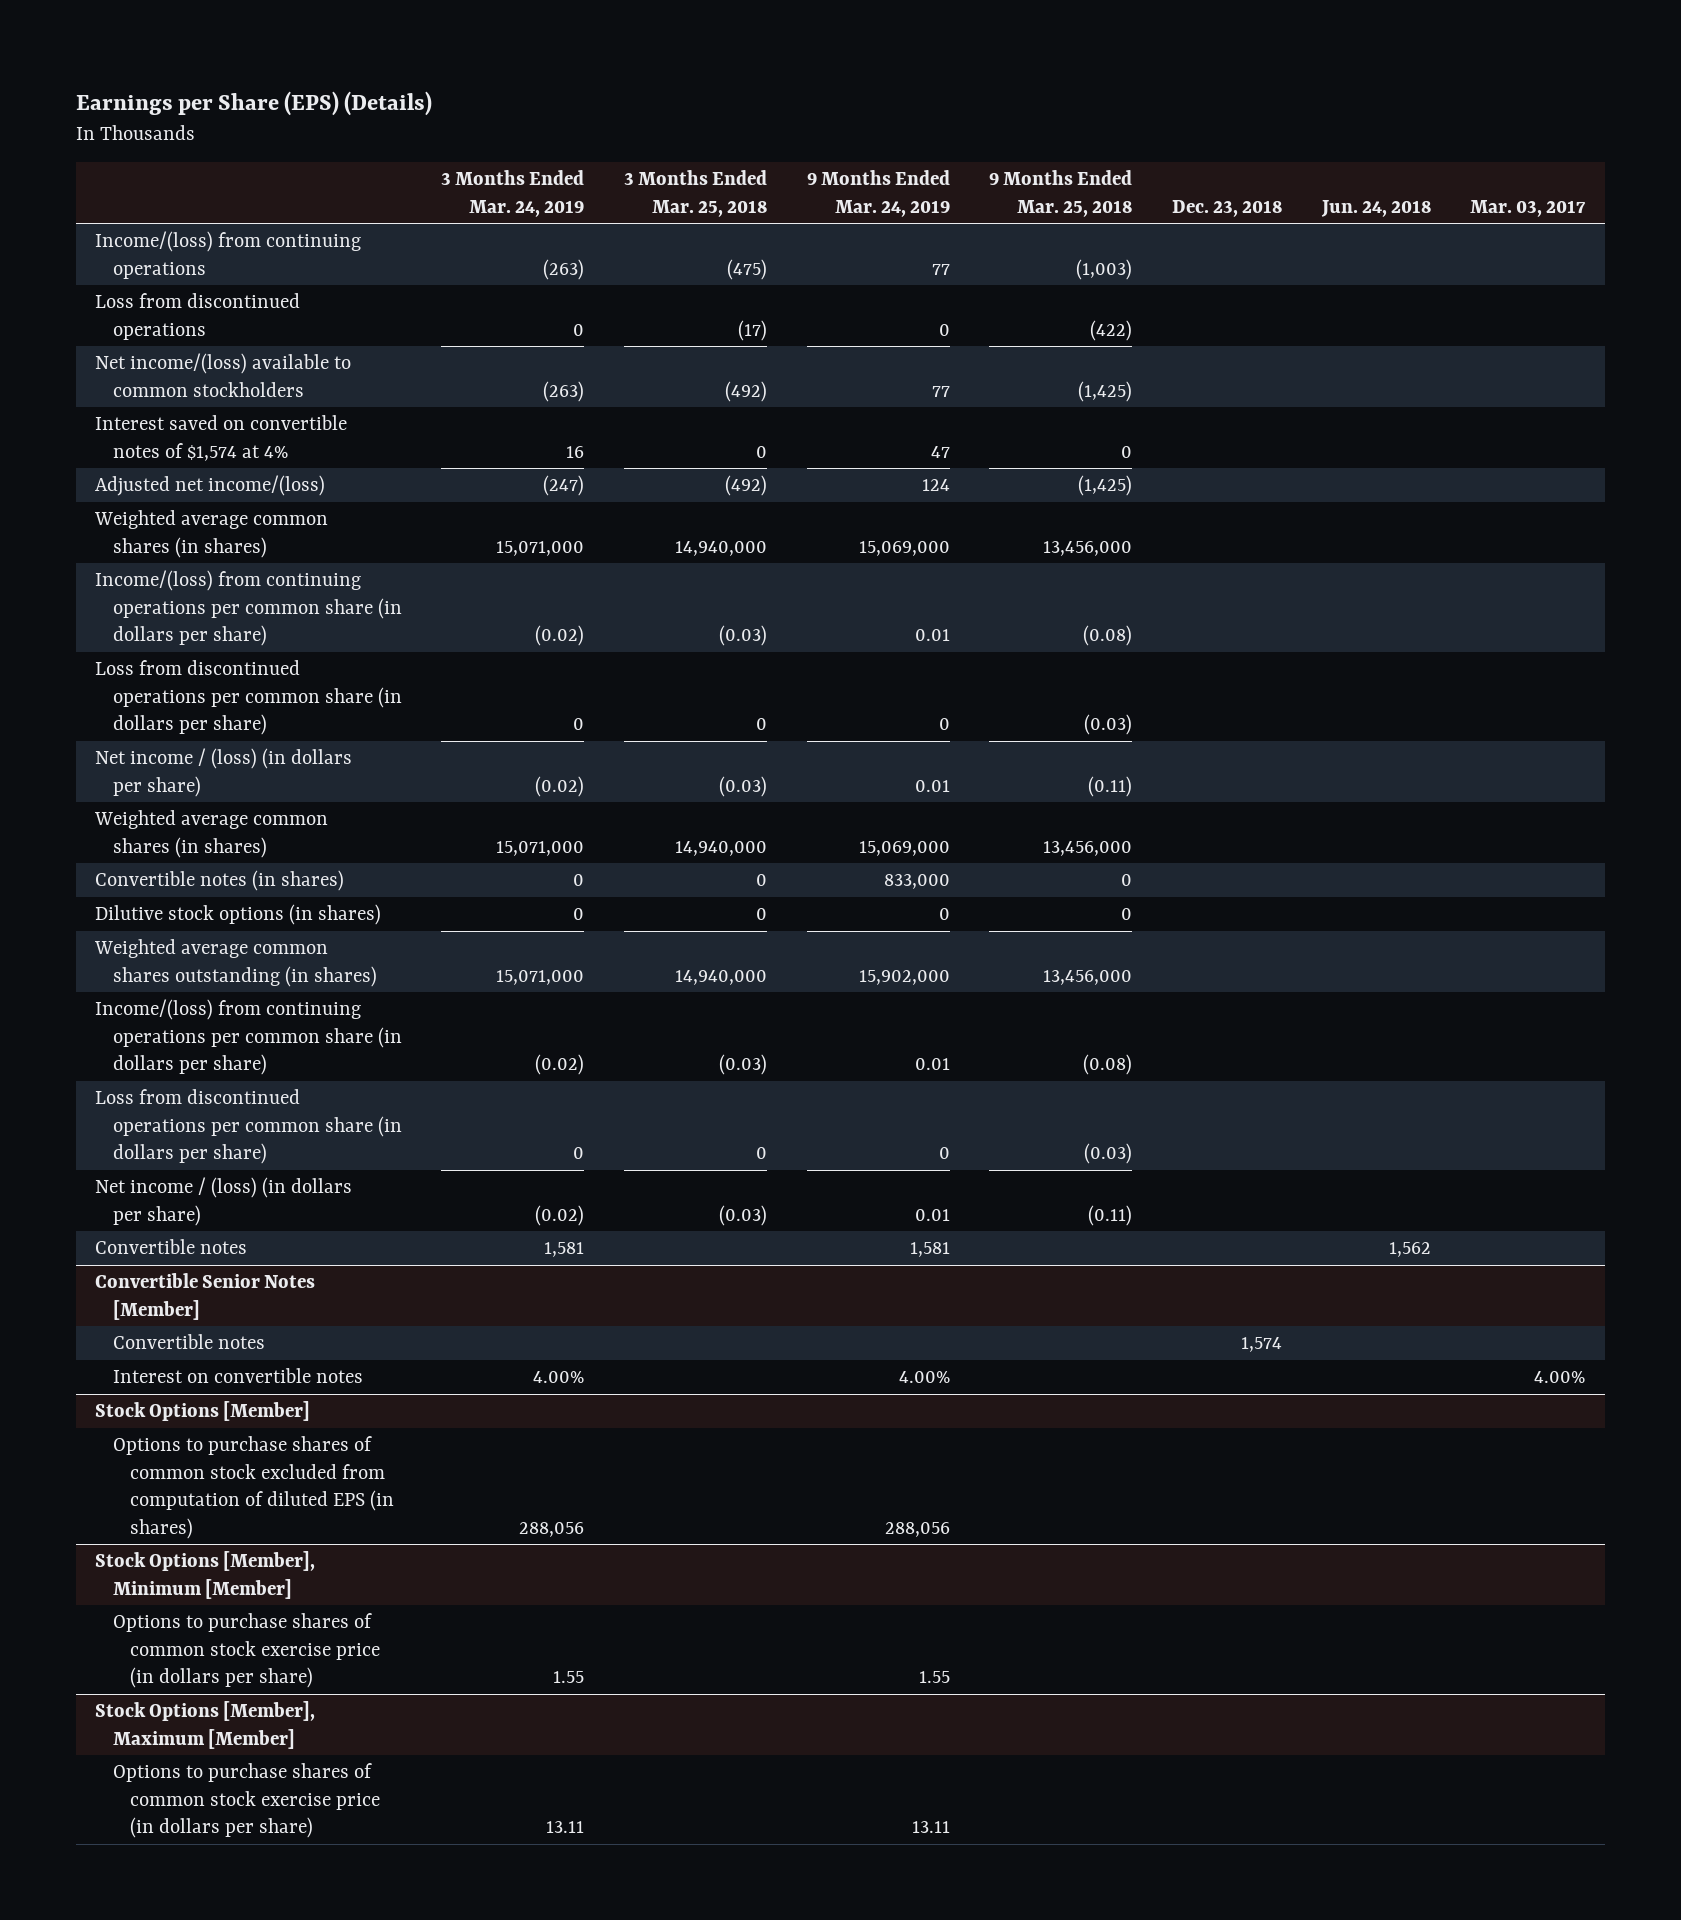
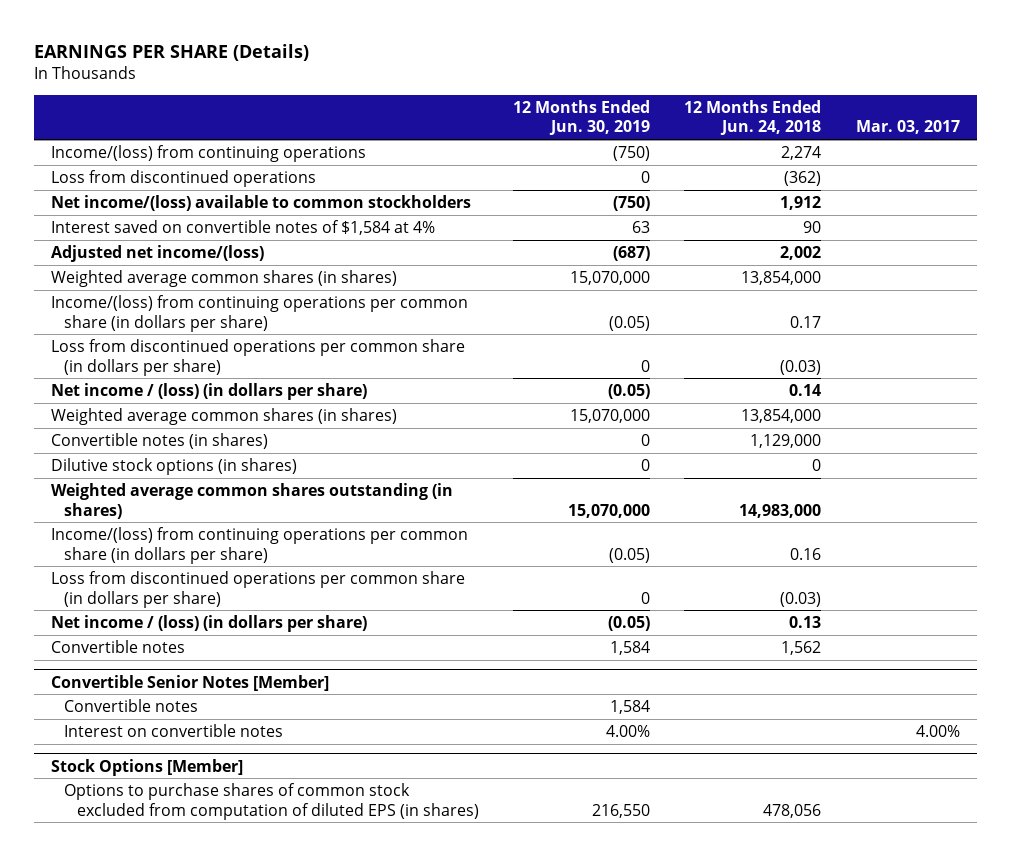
- Earnings per Share (EPS) (Details)
+ EARNINGS PER SHARE (Details)
- | 3 Months Ended Mar. 24, 2019 | 3 Months Ended Mar. 25, 2018 | 9 Months Ended Mar. 24, 2019 | 9 Months Ended Mar. 25, 2018 | Dec. 23, 2018 | Jun. 24, 2018 | Mar. 03, 2017
+ | 12 Months Ended Jun. 30, 2019 | 12 Months Ended Jun. 24, 2018 | Mar. 03, 2017
- Interest saved on convertible notes of $1,574 at 4% | 16 | 0 | 47 | 0 | | |
+ Interest saved on convertible notes of $1,584 at 4% | 63 | 90 |
- Stock Options [Member], Minimum [Member]
- Options to purchase shares of common stock exercise price (in dollars per share) | 1.55 | | 1.55 | | | |
- Stock Options [Member], Maximum [Member]
- Options to purchase shares of common stock exercise price (in dollars per share) | 13.11 | | 13.11 | | | |

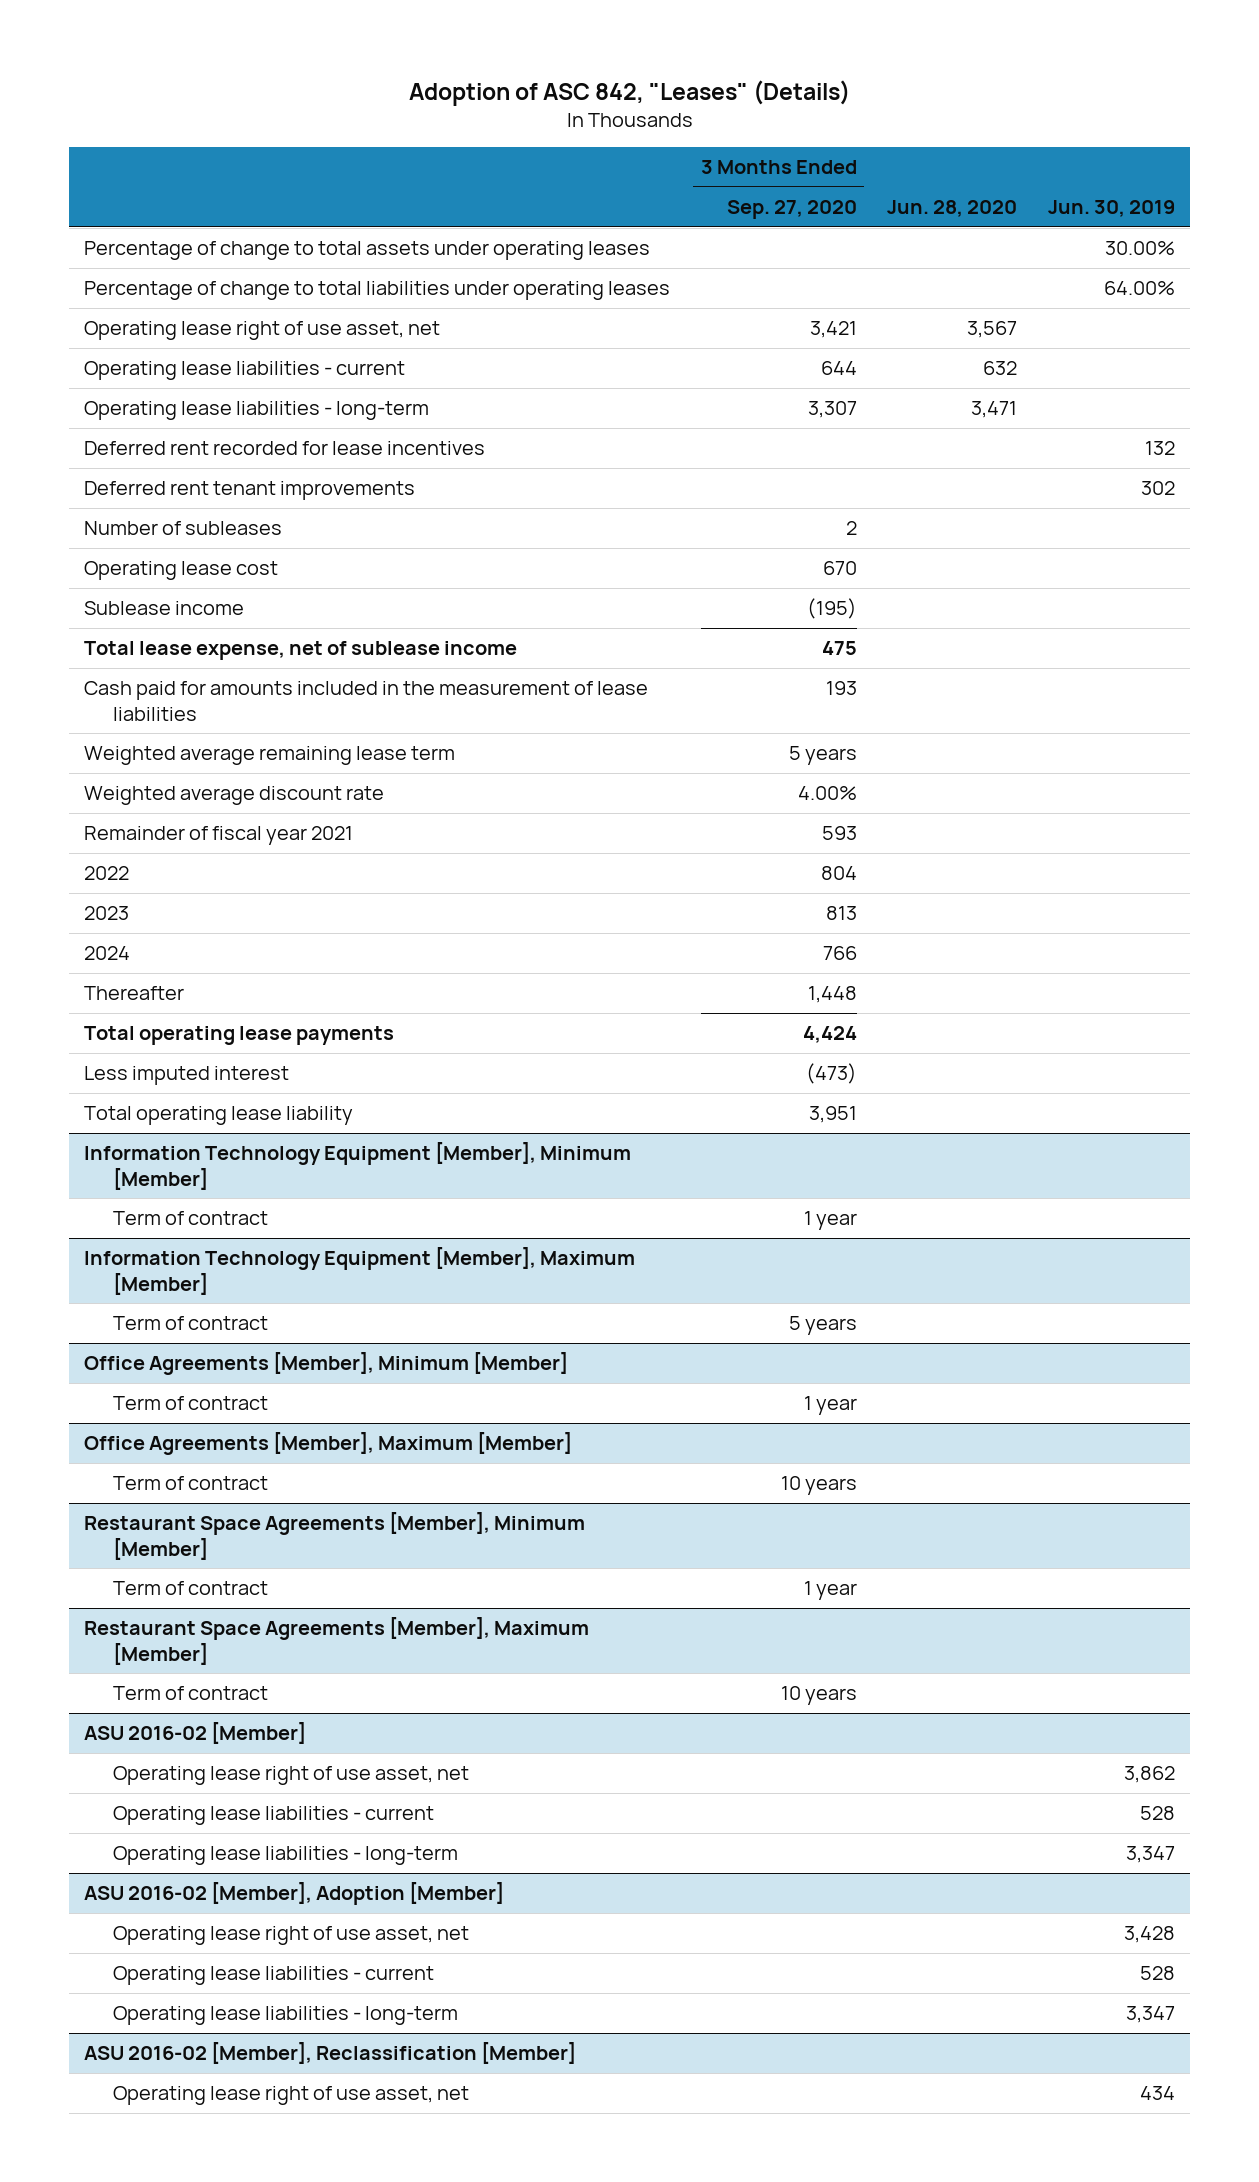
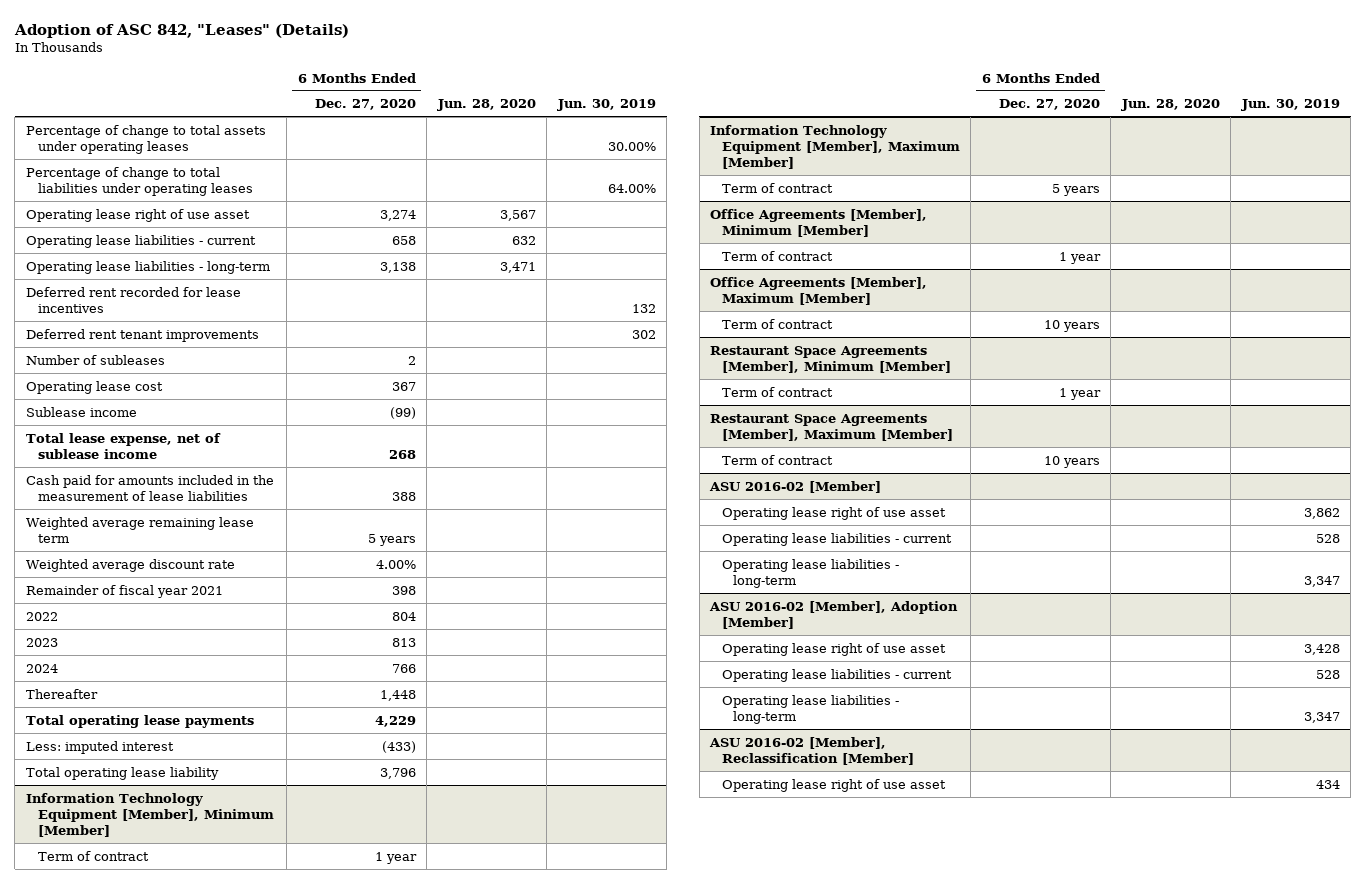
- | 3 Months Ended Sep. 27, 2020 | Jun. 28, 2020 | Jun. 30, 2019
+ | 6 Months Ended Dec. 27, 2020 | Jun. 28, 2020 | Jun. 30, 2019
- Operating lease right of use asset, net | 3,421 | 3,567 |
+ Operating lease right of use asset | 3,274 | 3,567 |
- Less imputed interest | (473) | |
+ Less: imputed interest | (433) | |
@ ASU 2016-02 [Member]
- Operating lease right of use asset, net | | | 3,862
+ Operating lease right of use asset | | | 3,862
@ ASU 2016-02 [Member], Adoption [Member]
- Operating lease right of use asset, net | | | 3,428
+ Operating lease right of use asset | | | 3,428
@ ASU 2016-02 [Member], Reclassification [Member]
- Operating lease right of use asset, net | | | 434
+ Operating lease right of use asset | | | 434

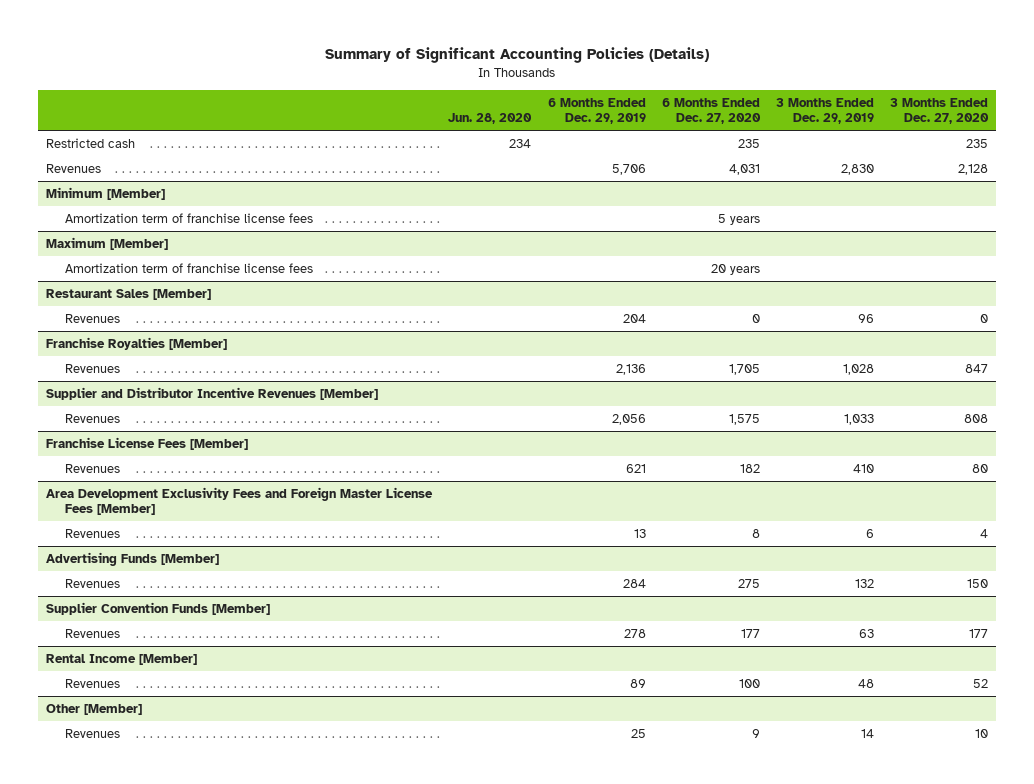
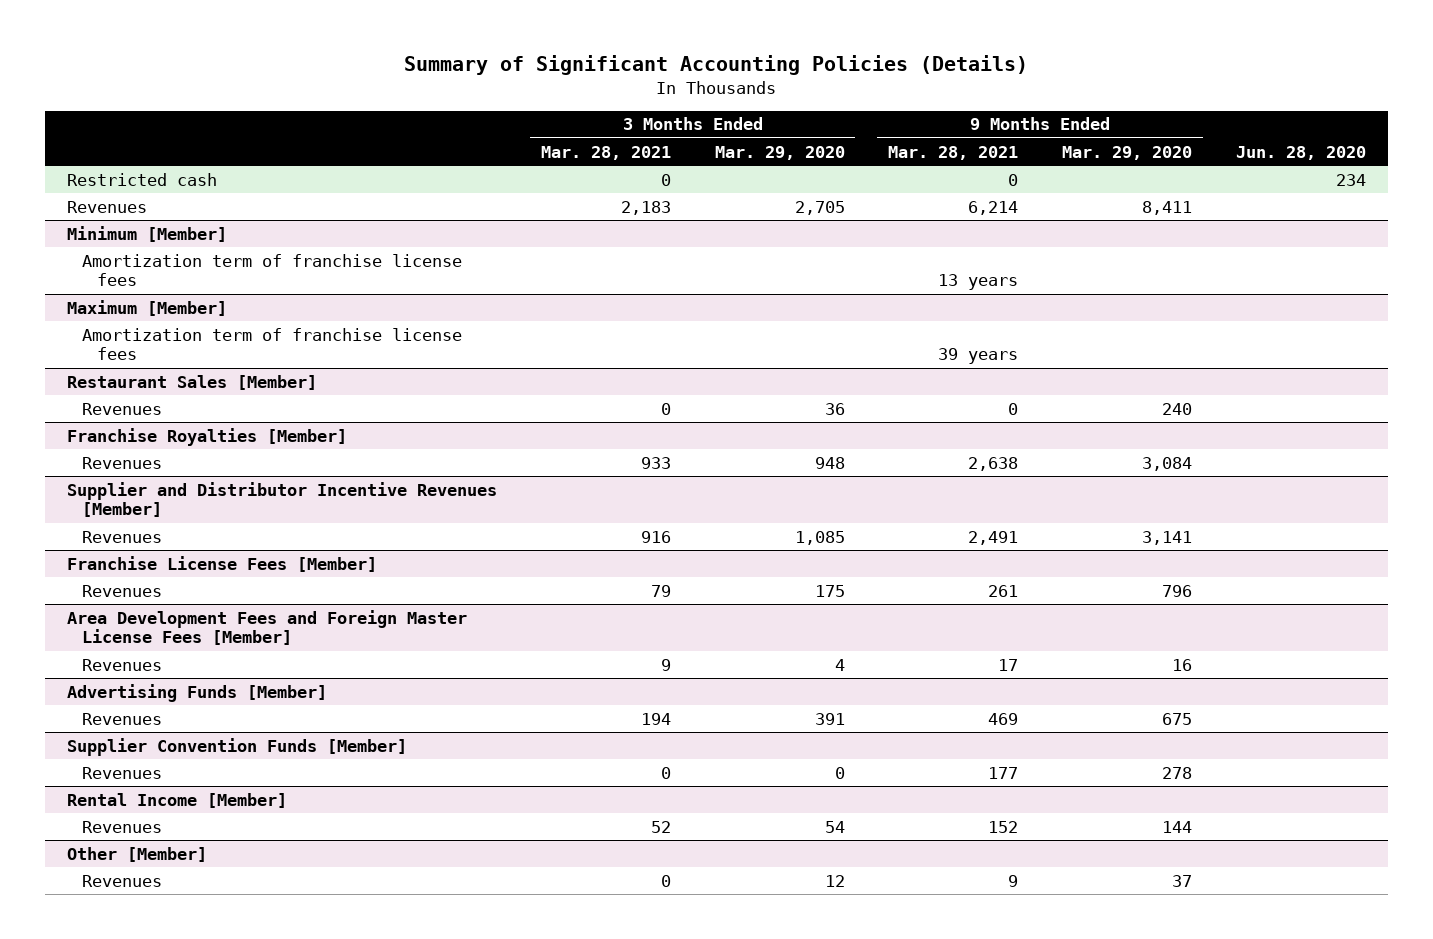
- | Jun. 28, 2020 | 6 Months Ended Dec. 29, 2019 | 6 Months Ended Dec. 27, 2020 | 3 Months Ended Dec. 29, 2019 | 3 Months Ended Dec. 27, 2020
+ | 3 Months Ended Mar. 28, 2021 | 3 Months Ended Mar. 29, 2020 | 9 Months Ended Mar. 28, 2021 | 9 Months Ended Mar. 29, 2020 | Jun. 28, 2020
- Area Development Exclusivity Fees and Foreign Master License Fees [Member]
+ Area Development Fees and Foreign Master License Fees [Member]

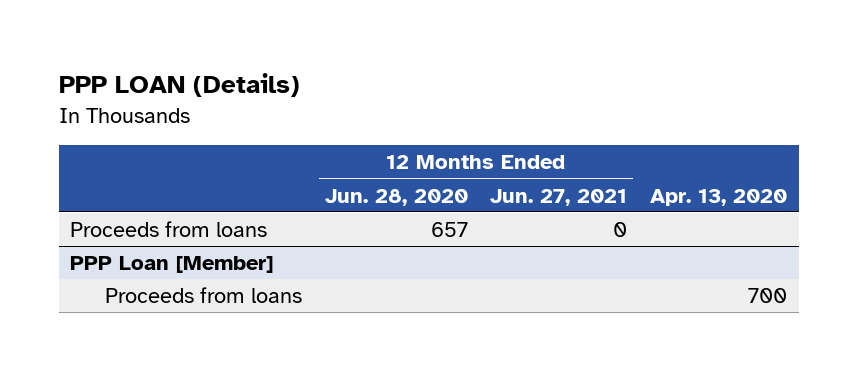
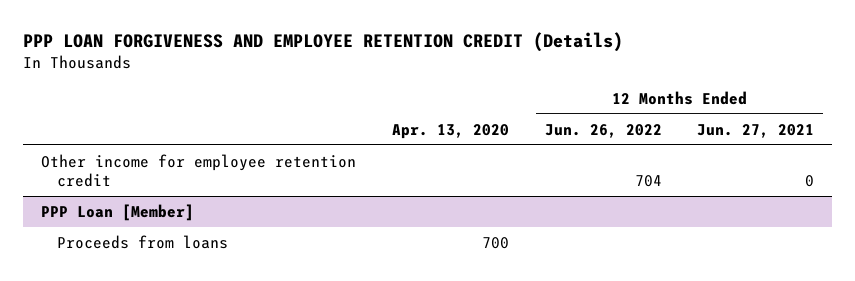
- PPP LOAN (Details)
+ PPP LOAN FORGIVENESS AND EMPLOYEE RETENTION CREDIT (Details)
- | 12 Months Ended Jun. 28, 2020 | 12 Months Ended Jun. 27, 2021 | Apr. 13, 2020
+ | Apr. 13, 2020 | 12 Months Ended Jun. 26, 2022 | 12 Months Ended Jun. 27, 2021
- Proceeds from loans | 657 | 0 |
+ Other income for employee retention credit | | 704 | 0

